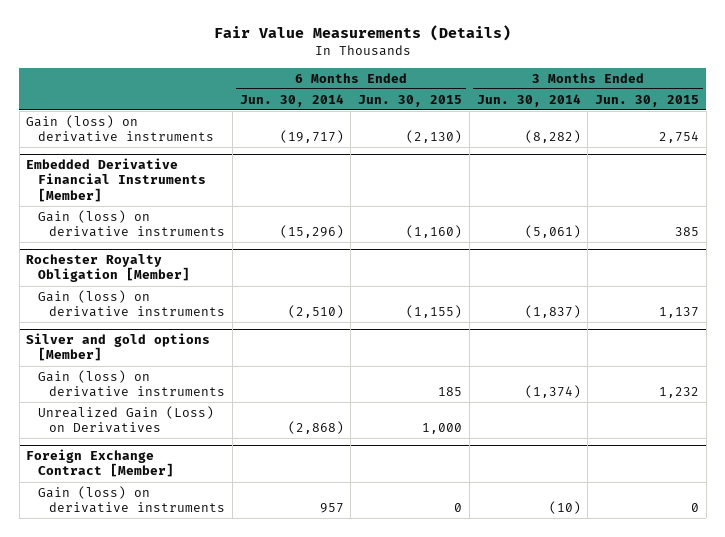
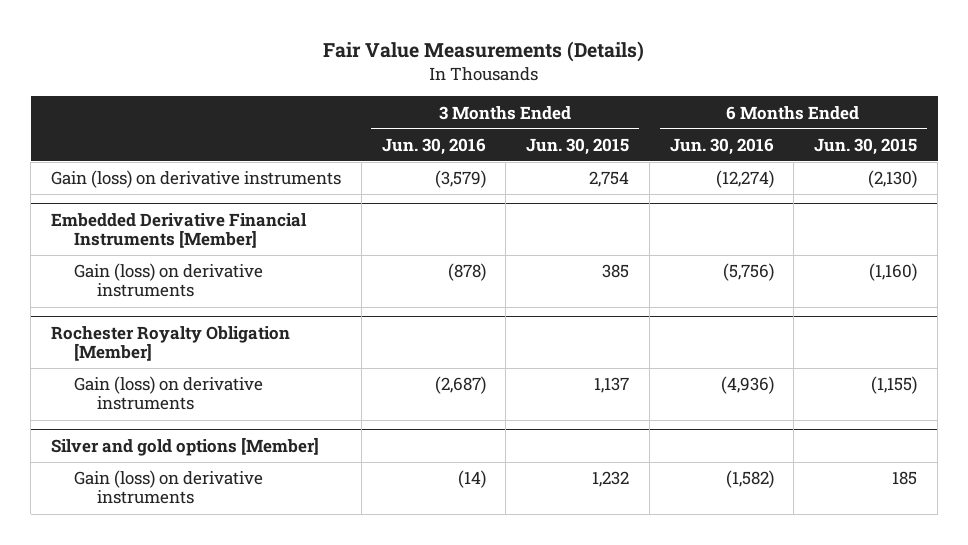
- | 6 Months Ended Jun. 30, 2014 | 6 Months Ended Jun. 30, 2015 | 3 Months Ended Jun. 30, 2014 | 3 Months Ended Jun. 30, 2015
+ | 3 Months Ended Jun. 30, 2016 | 3 Months Ended Jun. 30, 2015 | 6 Months Ended Jun. 30, 2016 | 6 Months Ended Jun. 30, 2015
@ Silver and gold options [Member]
- Unrealized Gain (Loss) on Derivatives | (2,868) | 1,000 | |
- Foreign Exchange Contract [Member]
- Gain (loss) on derivative instruments | 957 | 0 | (10) | 0

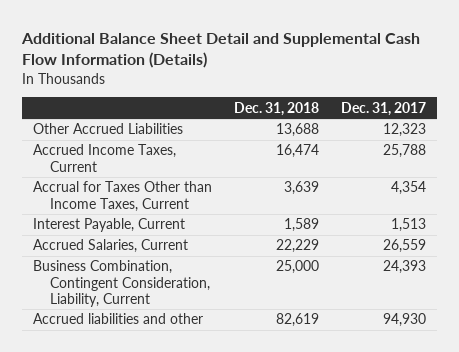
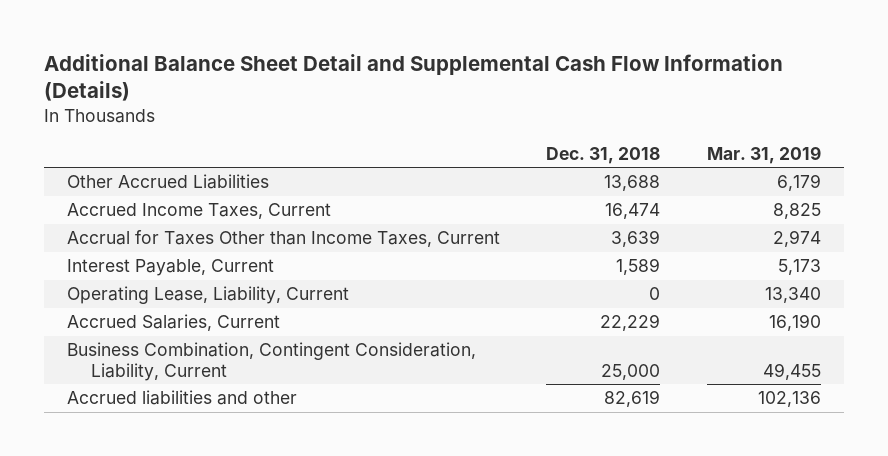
- | Dec. 31, 2018 | Dec. 31, 2017
+ | Dec. 31, 2018 | Mar. 31, 2019
+ Operating Lease, Liability, Current | 0 | 13,340

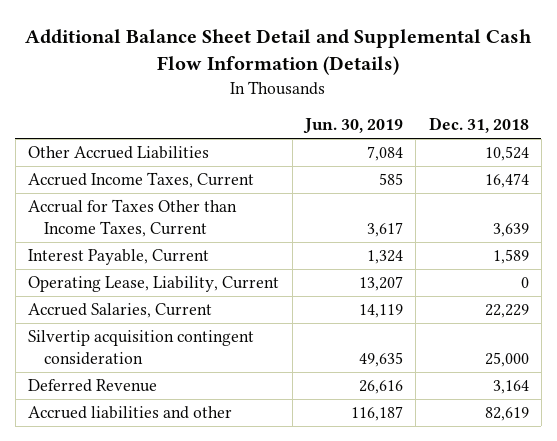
- | Dec. 31, 2018 | Mar. 31, 2019
+ | Jun. 30, 2019 | Dec. 31, 2018
- Other Accrued Liabilities | 13,688 | 6,179
+ Other Accrued Liabilities | 7,084 | 10,524
- Business Combination, Contingent Consideration, Liability, Current | 25,000 | 49,455
+ Silvertip acquisition contingent consideration | 49,635 | 25,000
+ Deferred Revenue | 26,616 | 3,164

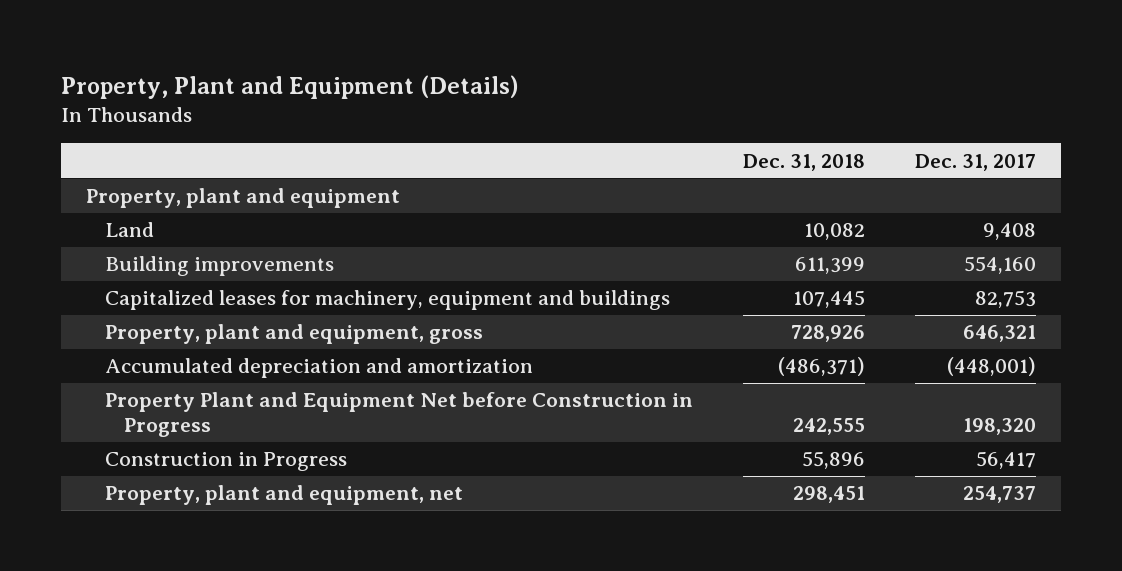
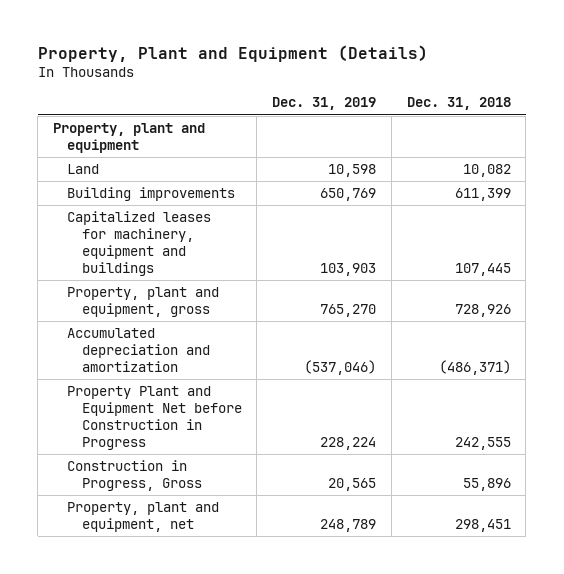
- | Dec. 31, 2018 | Dec. 31, 2017
+ | Dec. 31, 2019 | Dec. 31, 2018
- Construction in Progress | 55,896 | 56,417
+ Construction in Progress, Gross | 20,565 | 55,896

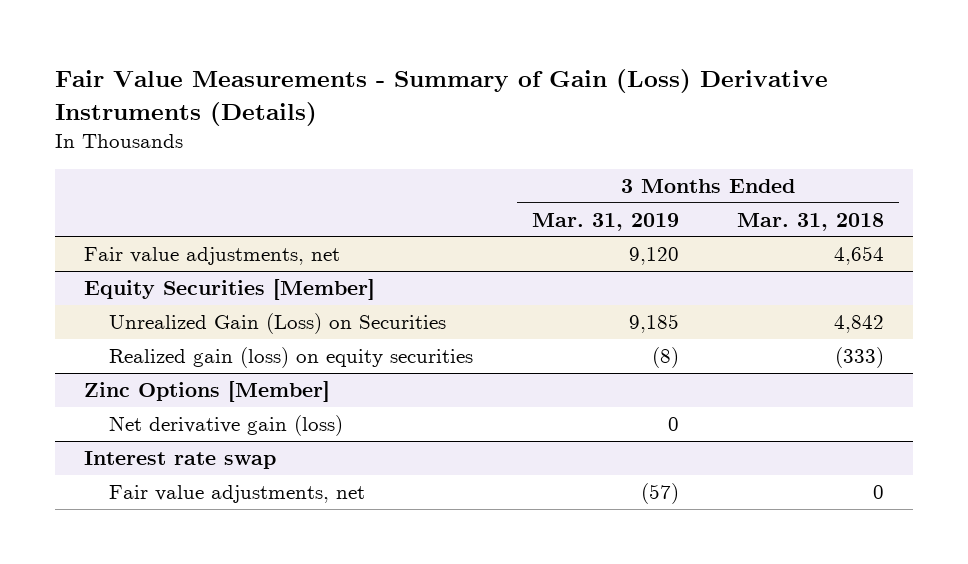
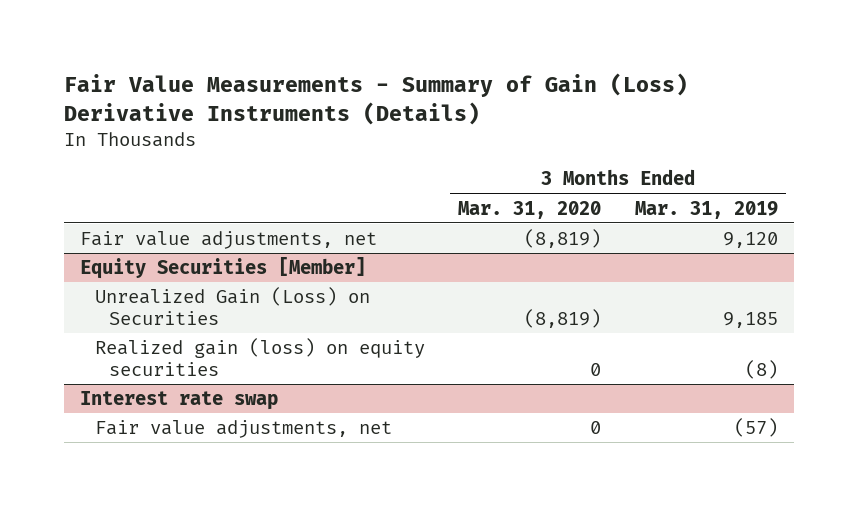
- | 3 Months Ended Mar. 31, 2019 | 3 Months Ended Mar. 31, 2018
+ | 3 Months Ended Mar. 31, 2020 | 3 Months Ended Mar. 31, 2019
- Zinc Options [Member]
- Net derivative gain (loss) | 0 |

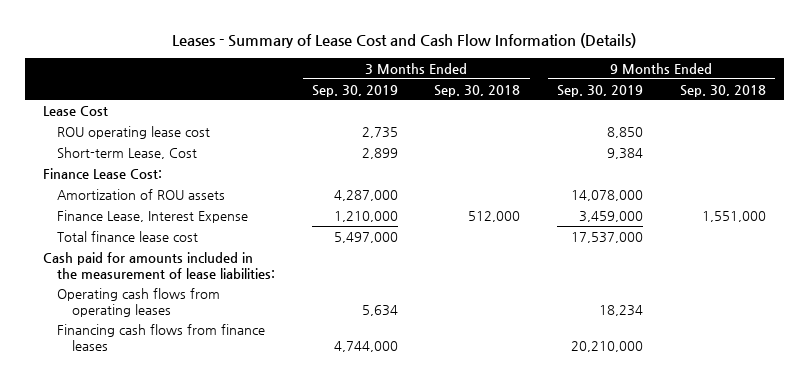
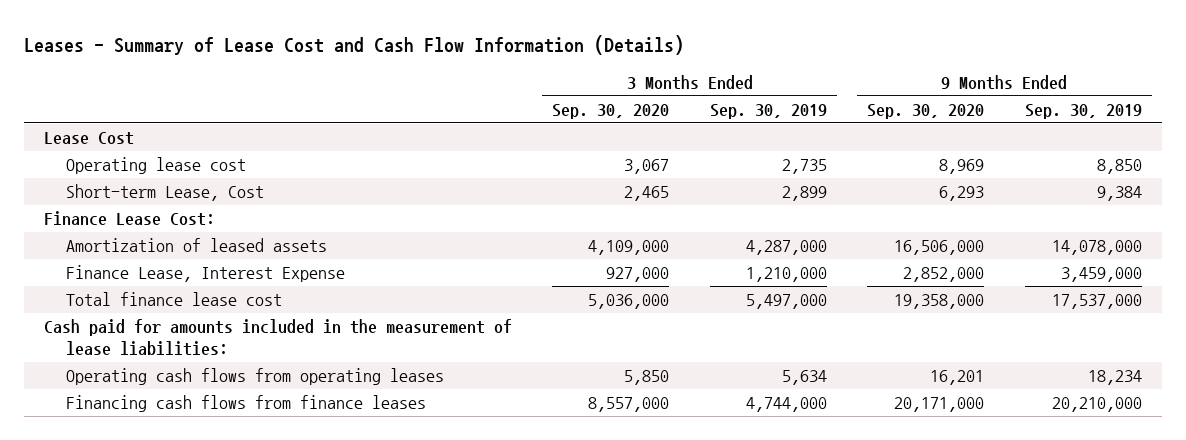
- | 3 Months Ended Sep. 30, 2019 | 3 Months Ended Sep. 30, 2018 | 9 Months Ended Sep. 30, 2019 | 9 Months Ended Sep. 30, 2018
+ | 3 Months Ended Sep. 30, 2020 | 3 Months Ended Sep. 30, 2019 | 9 Months Ended Sep. 30, 2020 | 9 Months Ended Sep. 30, 2019
- ROU operating lease cost | 2,735 | | 8,850 |
+ Operating lease cost | 3,067 | 2,735 | 8,969 | 8,850
- Amortization of ROU assets | 4,287,000 | | 14,078,000 |
+ Amortization of leased assets | 4,109,000 | 4,287,000 | 16,506,000 | 14,078,000

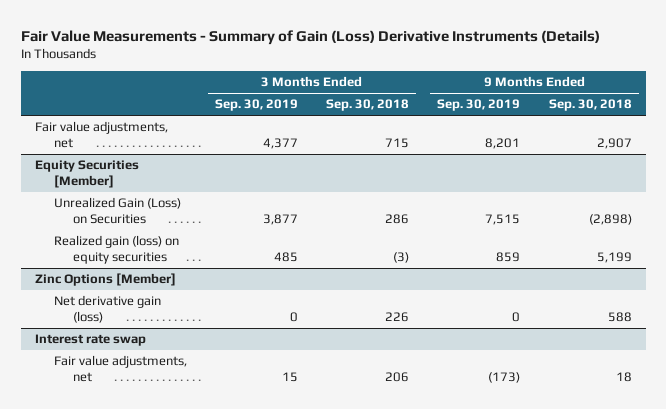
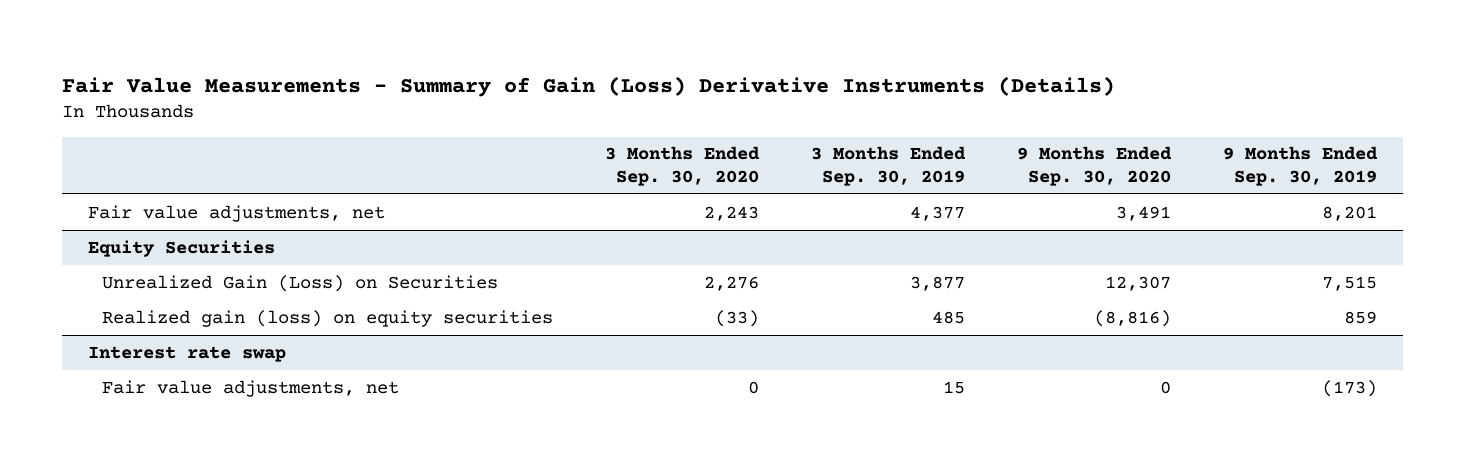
- | 3 Months Ended Sep. 30, 2019 | 3 Months Ended Sep. 30, 2018 | 9 Months Ended Sep. 30, 2019 | 9 Months Ended Sep. 30, 2018
+ | 3 Months Ended Sep. 30, 2020 | 3 Months Ended Sep. 30, 2019 | 9 Months Ended Sep. 30, 2020 | 9 Months Ended Sep. 30, 2019
- Equity Securities [Member]
+ Equity Securities
- Zinc Options [Member]
- Net derivative gain (loss) | 0 | 226 | 0 | 588

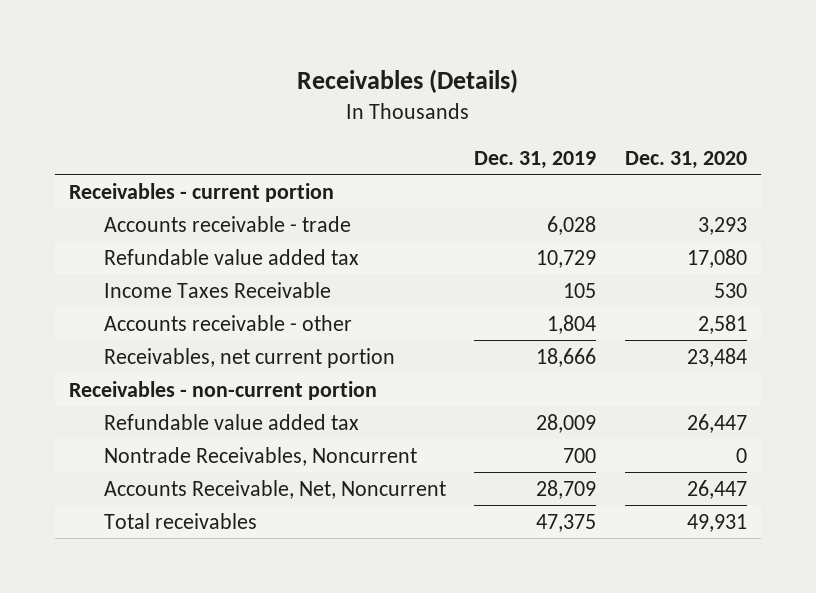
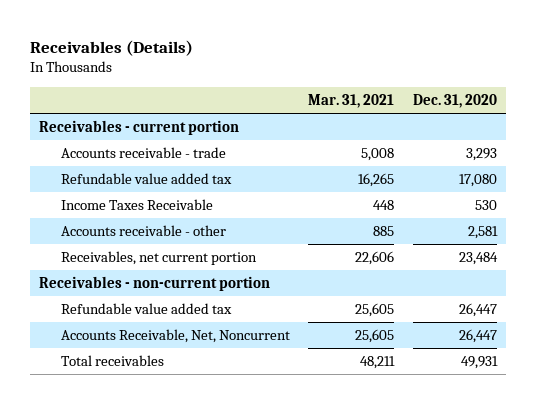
- | Dec. 31, 2019 | Dec. 31, 2020
+ | Mar. 31, 2021 | Dec. 31, 2020
- Nontrade Receivables, Noncurrent | 700 | 0

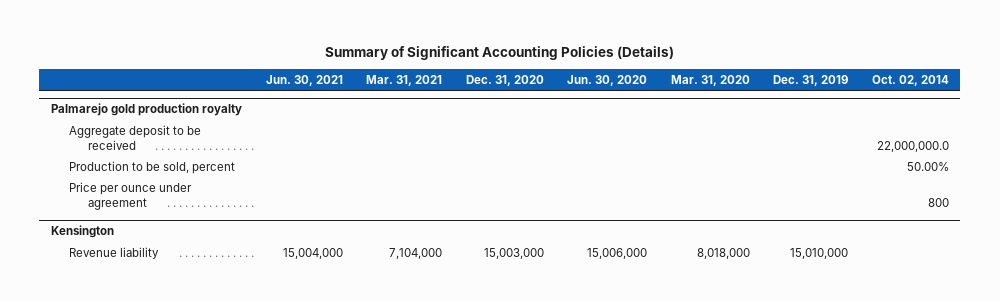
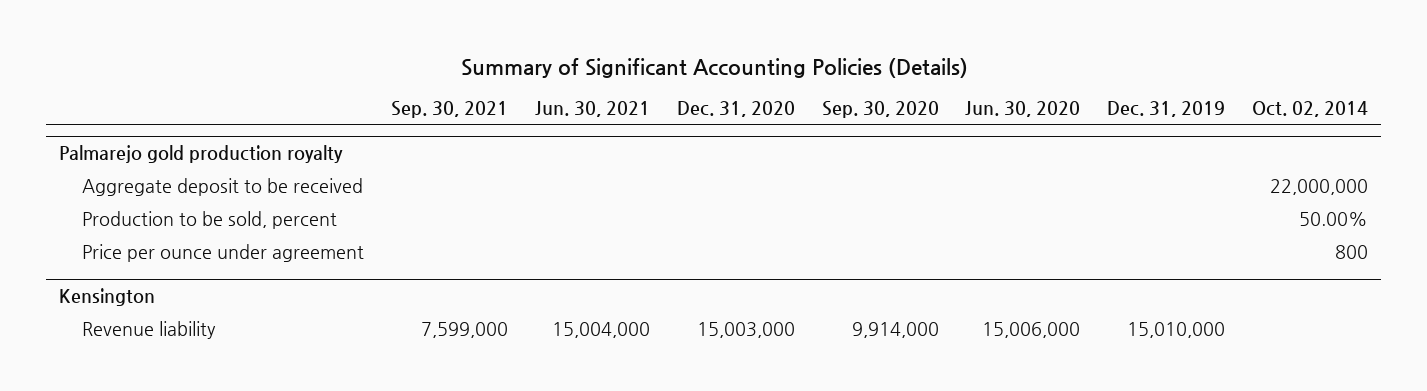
- | Jun. 30, 2021 | Mar. 31, 2021 | Dec. 31, 2020 | Jun. 30, 2020 | Mar. 31, 2020 | Dec. 31, 2019 | Oct. 02, 2014
+ | Sep. 30, 2021 | Jun. 30, 2021 | Dec. 31, 2020 | Sep. 30, 2020 | Jun. 30, 2020 | Dec. 31, 2019 | Oct. 02, 2014
@ Palmarejo gold production royalty
- Aggregate deposit to be received | | | | | | | 22,000,000.0
+ Aggregate deposit to be received | | | | | | | 22,000,000

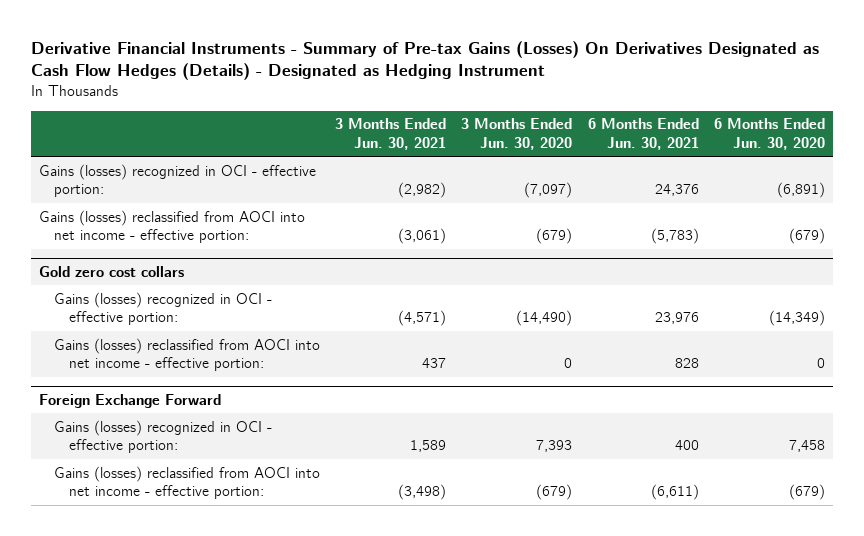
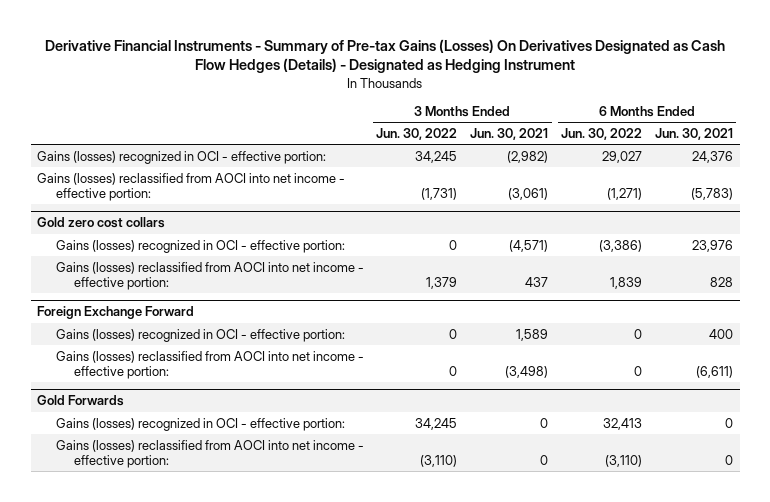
- | 3 Months Ended Jun. 30, 2021 | 3 Months Ended Jun. 30, 2020 | 6 Months Ended Jun. 30, 2021 | 6 Months Ended Jun. 30, 2020
+ | 3 Months Ended Jun. 30, 2022 | 3 Months Ended Jun. 30, 2021 | 6 Months Ended Jun. 30, 2022 | 6 Months Ended Jun. 30, 2021
+ Gold Forwards
+ Gains (losses) recognized in OCI - effective portion: | 34,245 | 0 | 32,413 | 0
+ Gains (losses) reclassified from AOCI into net income - effective portion: | (3,110) | 0 | (3,110) | 0

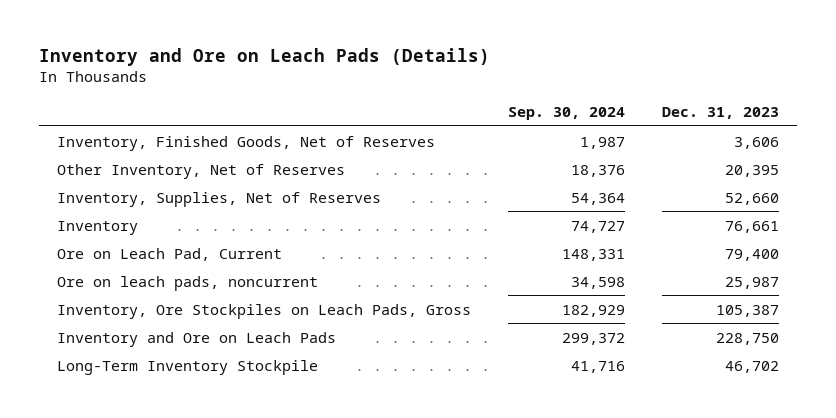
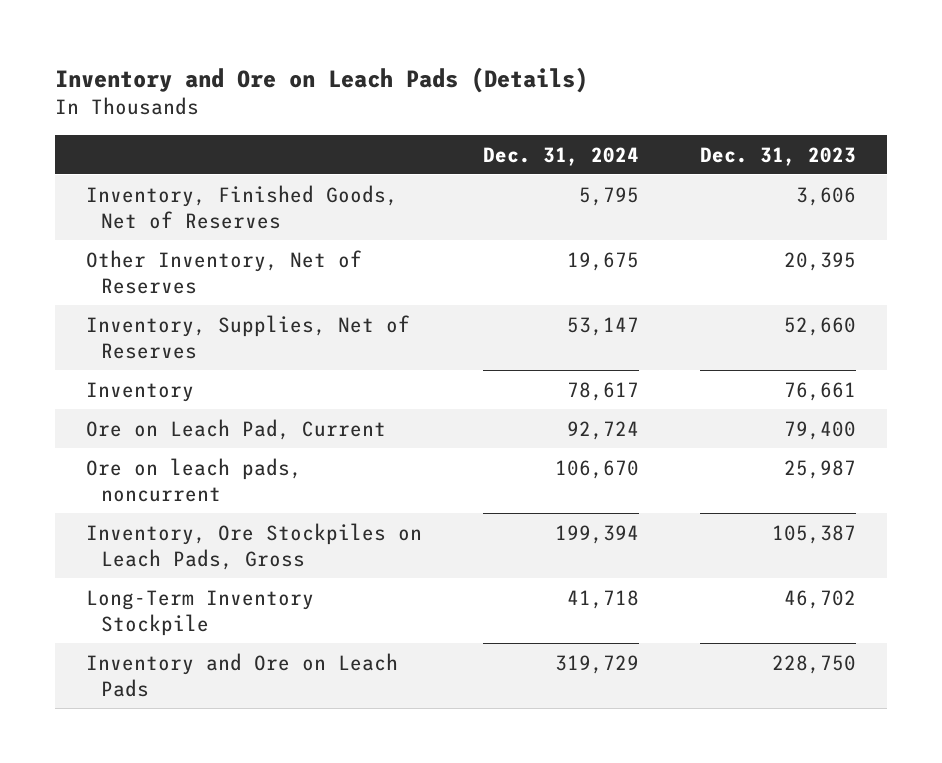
- | Sep. 30, 2024 | Dec. 31, 2023
+ | Dec. 31, 2024 | Dec. 31, 2023
moved down: Inventory and Ore on Leach Pads | 319,729 | 228,750

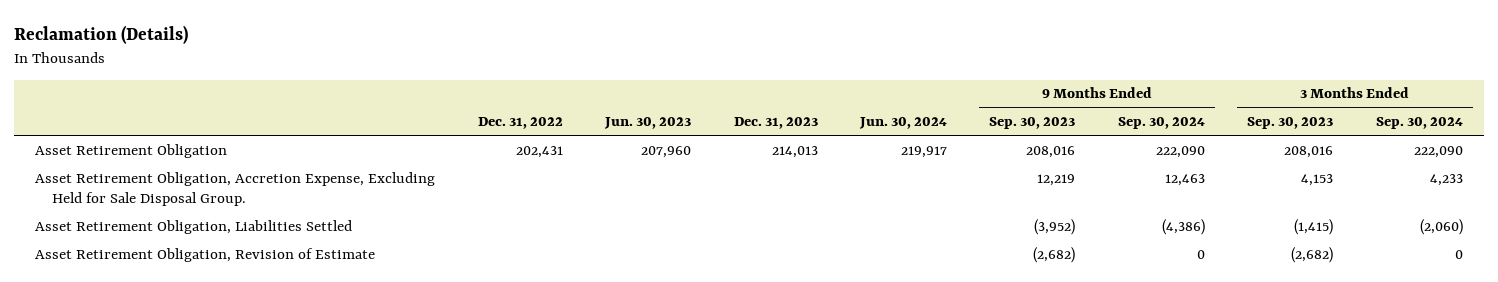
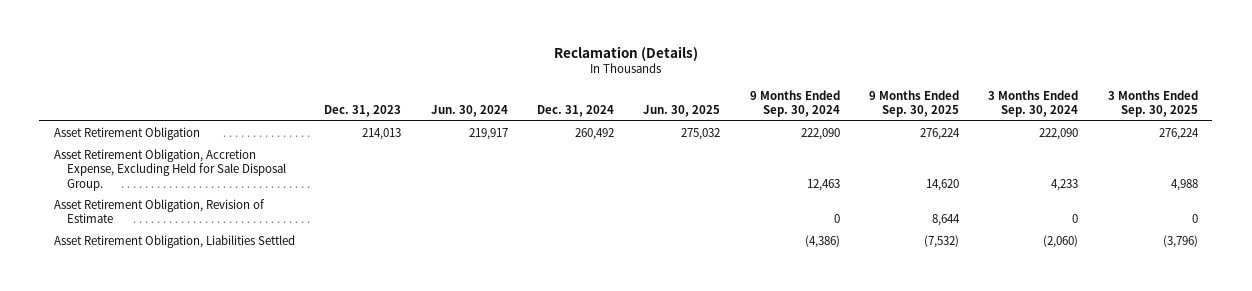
- | Dec. 31, 2022 | Jun. 30, 2023 | Dec. 31, 2023 | Jun. 30, 2024 | 9 Months Ended Sep. 30, 2023 | 9 Months Ended Sep. 30, 2024 | 3 Months Ended Sep. 30, 2023 | 3 Months Ended Sep. 30, 2024
+ | Dec. 31, 2023 | Jun. 30, 2024 | Dec. 31, 2024 | Jun. 30, 2025 | 9 Months Ended Sep. 30, 2024 | 9 Months Ended Sep. 30, 2025 | 3 Months Ended Sep. 30, 2024 | 3 Months Ended Sep. 30, 2025
moved down: Asset Retirement Obligation, Liabilities Settled | | | | | (4,386) | (7,532) | (2,060) | (3,796)

